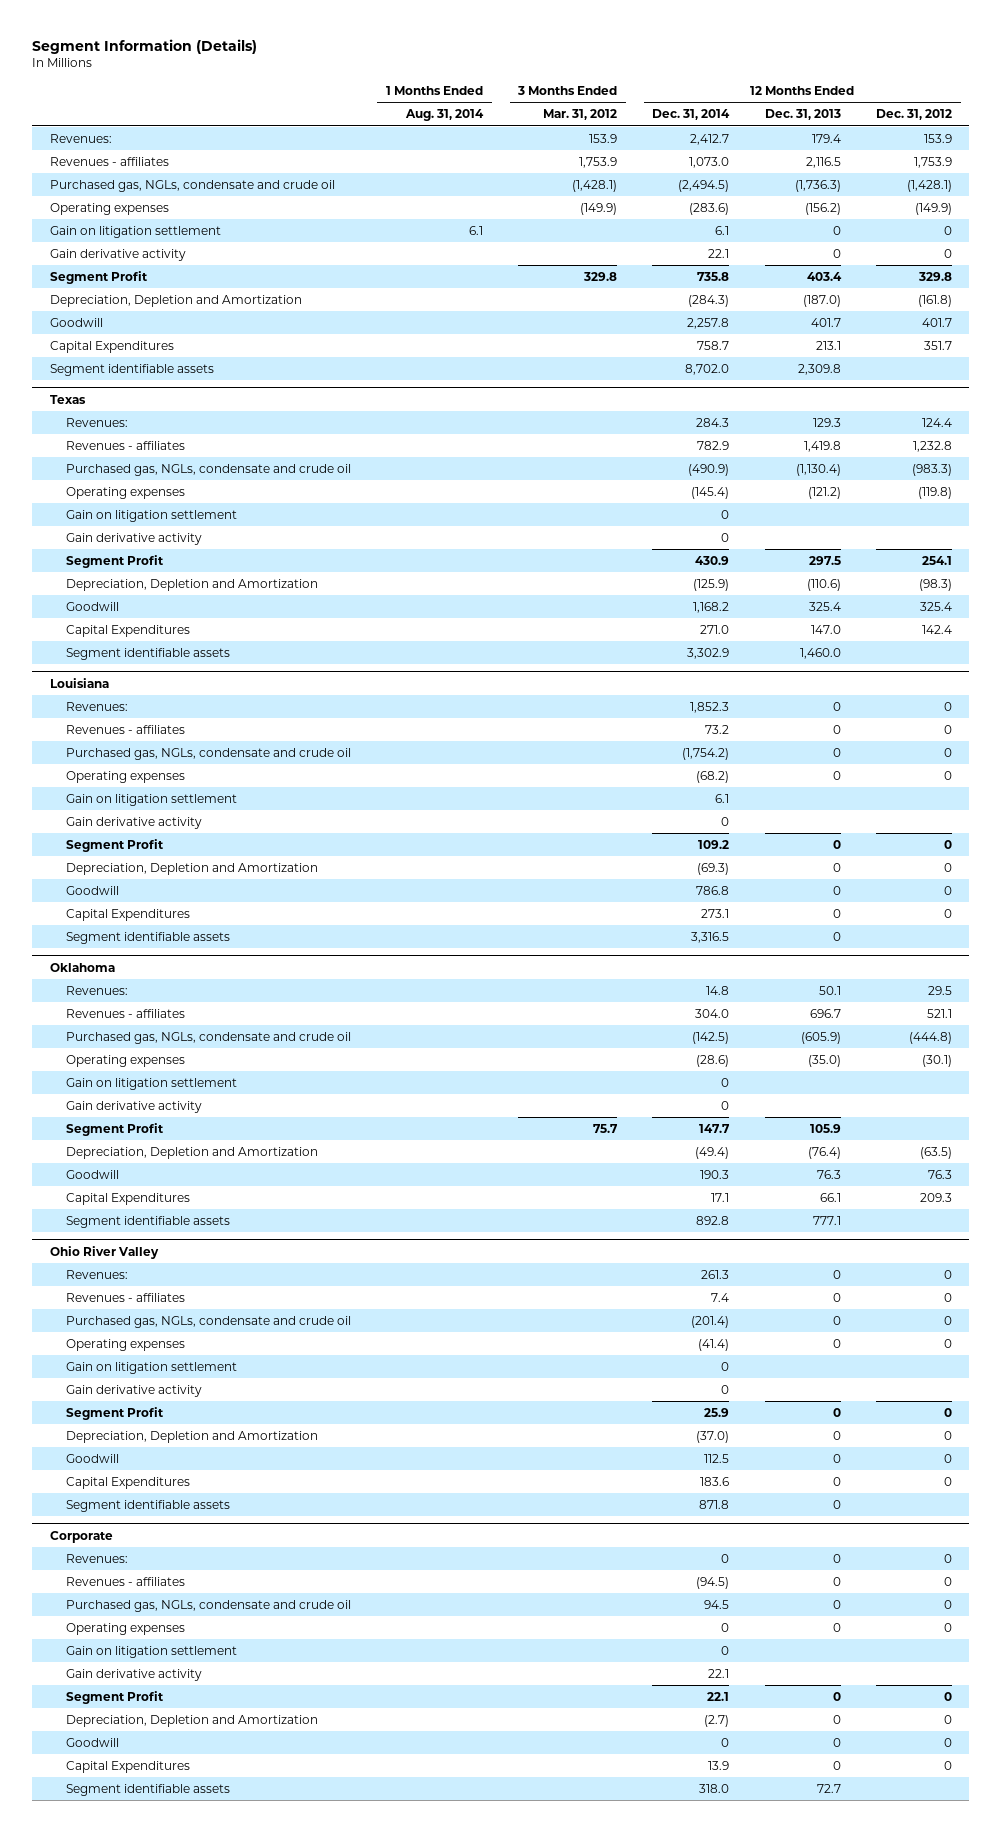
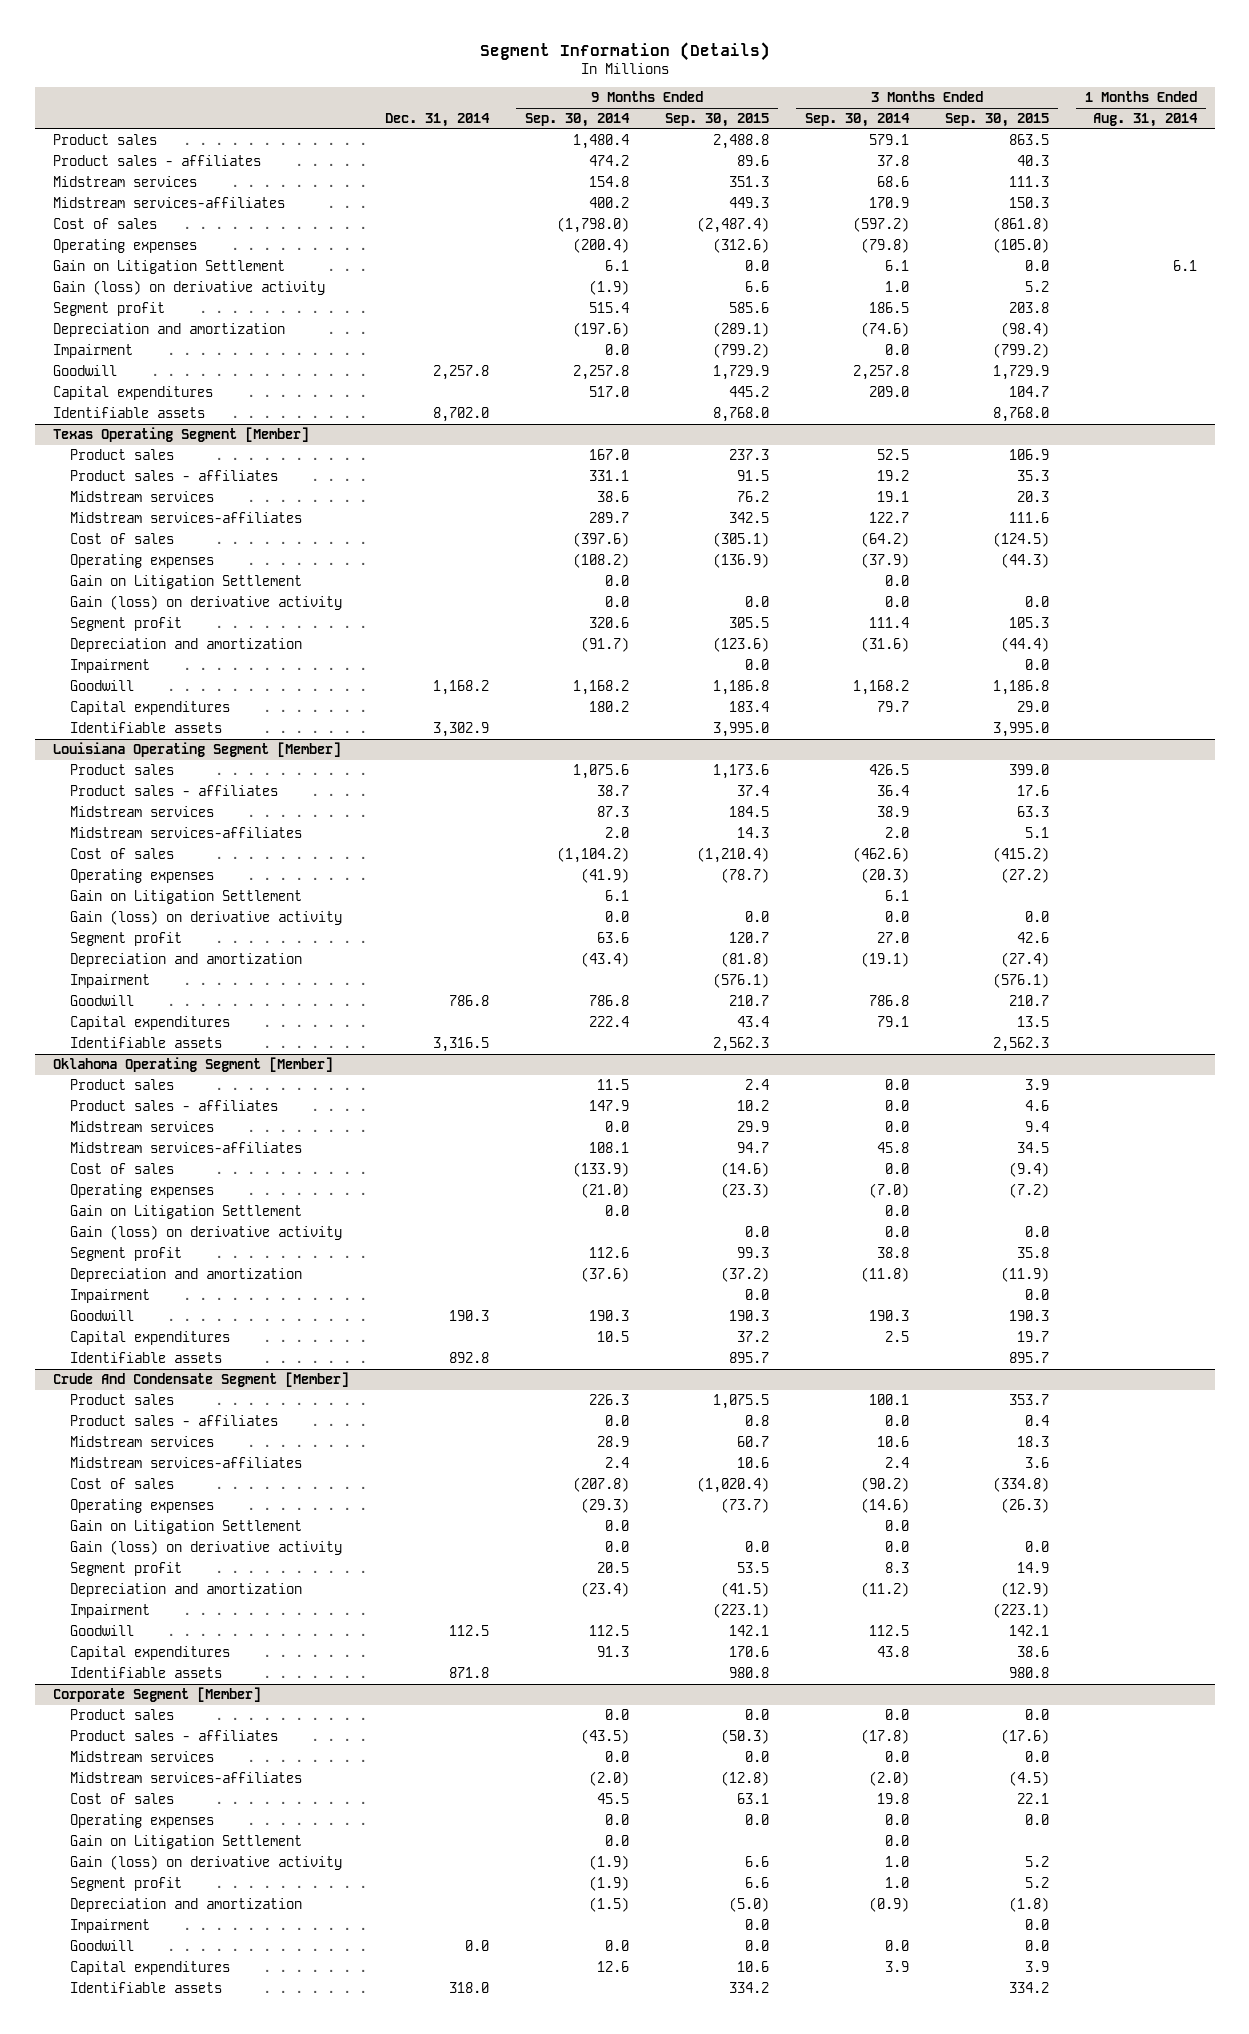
- | 1 Months Ended Aug. 31, 2014 | 3 Months Ended Mar. 31, 2012 | 12 Months Ended Dec. 31, 2014 | 12 Months Ended Dec. 31, 2013 | 12 Months Ended Dec. 31, 2012
+ | Dec. 31, 2014 | 9 Months Ended Sep. 30, 2014 | 9 Months Ended Sep. 30, 2015 | 3 Months Ended Sep. 30, 2014 | 3 Months Ended Sep. 30, 2015 | 1 Months Ended Aug. 31, 2014
- Revenues: | | 153.9 | 2,412.7 | 179.4 | 153.9
- Revenues - affiliates | | 1,753.9 | 1,073.0 | 2,116.5 | 1,753.9
- Purchased gas, NGLs, condensate and crude oil | | (1,428.1) | (2,494.5) | (1,736.3) | (1,428.1)
+ Product sales | | 1,480.4 | 2,488.8 | 579.1 | 863.5 |
+ Product sales - affiliates | | 474.2 | 89.6 | 37.8 | 40.3 |
+ Midstream services | | 154.8 | 351.3 | 68.6 | 111.3 |
+ Midstream services-affiliates | | 400.2 | 449.3 | 170.9 | 150.3 |
+ Cost of sales | | (1,798.0) | (2,487.4) | (597.2) | (861.8) |
- Gain on litigation settlement | 6.1 | | 6.1 | 0 | 0
- Gain derivative activity | | | 22.1 | 0 | 0
- Segment Profit | | 329.8 | 735.8 | 403.4 | 329.8
- Depreciation, Depletion and Amortization | | | (284.3) | (187.0) | (161.8)
+ Gain on Litigation Settlement | | 6.1 | 0.0 | 6.1 | 0.0 | 6.1
+ Gain (loss) on derivative activity | | (1.9) | 6.6 | 1.0 | 5.2 |
+ Segment profit | | 515.4 | 585.6 | 186.5 | 203.8 |
+ Depreciation and amortization | | (197.6) | (289.1) | (74.6) | (98.4) |
+ Impairment | | 0.0 | (799.2) | 0.0 | (799.2) |
- Capital Expenditures | | | 758.7 | 213.1 | 351.7
- Segment identifiable assets | | | 8,702.0 | 2,309.8 |
- Texas
- Revenues: | | | 284.3 | 129.3 | 124.4
- Revenues - affiliates | | | 782.9 | 1,419.8 | 1,232.8
- Purchased gas, NGLs, condensate and crude oil | | | (490.9) | (1,130.4) | (983.3)
+ Capital expenditures | | 517.0 | 445.2 | 209.0 | 104.7 |
+ Identifiable assets | 8,702.0 | | 8,768.0 | | 8,768.0 |
+ Texas Operating Segment [Member]
+ Product sales | | 167.0 | 237.3 | 52.5 | 106.9 |
+ Product sales - affiliates | | 331.1 | 91.5 | 19.2 | 35.3 |
+ Midstream services | | 38.6 | 76.2 | 19.1 | 20.3 |
+ Midstream services-affiliates | | 289.7 | 342.5 | 122.7 | 111.6 |
+ Cost of sales | | (397.6) | (305.1) | (64.2) | (124.5) |
- Gain on litigation settlement | | | 0 | |
- Gain derivative activity | | | 0 | |
- Segment Profit | | | 430.9 | 297.5 | 254.1
- Depreciation, Depletion and Amortization | | | (125.9) | (110.6) | (98.3)
+ Gain on Litigation Settlement | | 0.0 | | 0.0 | |
+ Gain (loss) on derivative activity | | 0.0 | 0.0 | 0.0 | 0.0 |
+ Segment profit | | 320.6 | 305.5 | 111.4 | 105.3 |
+ Depreciation and amortization | | (91.7) | (123.6) | (31.6) | (44.4) |
+ Impairment | | | 0.0 | | 0.0 |
- Capital Expenditures | | | 271.0 | 147.0 | 142.4
- Segment identifiable assets | | | 3,302.9 | 1,460.0 |
- Louisiana
- Revenues: | | | 1,852.3 | 0 | 0
- Revenues - affiliates | | | 73.2 | 0 | 0
- Purchased gas, NGLs, condensate and crude oil | | | (1,754.2) | 0 | 0
+ Capital expenditures | | 180.2 | 183.4 | 79.7 | 29.0 |
+ Identifiable assets | 3,302.9 | | 3,995.0 | | 3,995.0 |
+ Louisiana Operating Segment [Member]
+ Product sales | | 1,075.6 | 1,173.6 | 426.5 | 399.0 |
+ Product sales - affiliates | | 38.7 | 37.4 | 36.4 | 17.6 |
+ Midstream services | | 87.3 | 184.5 | 38.9 | 63.3 |
+ Midstream services-affiliates | | 2.0 | 14.3 | 2.0 | 5.1 |
+ Cost of sales | | (1,104.2) | (1,210.4) | (462.6) | (415.2) |
- Gain on litigation settlement | | | 6.1 | |
- Gain derivative activity | | | 0 | |
- Segment Profit | | | 109.2 | 0 | 0
- Depreciation, Depletion and Amortization | | | (69.3) | 0 | 0
+ Gain on Litigation Settlement | | 6.1 | | 6.1 | |
+ Gain (loss) on derivative activity | | 0.0 | 0.0 | 0.0 | 0.0 |
+ Segment profit | | 63.6 | 120.7 | 27.0 | 42.6 |
+ Depreciation and amortization | | (43.4) | (81.8) | (19.1) | (27.4) |
+ Impairment | | | (576.1) | | (576.1) |
- Capital Expenditures | | | 273.1 | 0 | 0
- Segment identifiable assets | | | 3,316.5 | 0 |
- Oklahoma
- Revenues: | | | 14.8 | 50.1 | 29.5
- Revenues - affiliates | | | 304.0 | 696.7 | 521.1
- Purchased gas, NGLs, condensate and crude oil | | | (142.5) | (605.9) | (444.8)
+ Capital expenditures | | 222.4 | 43.4 | 79.1 | 13.5 |
+ Identifiable assets | 3,316.5 | | 2,562.3 | | 2,562.3 |
+ Oklahoma Operating Segment [Member]
+ Product sales | | 11.5 | 2.4 | 0.0 | 3.9 |
+ Product sales - affiliates | | 147.9 | 10.2 | 0.0 | 4.6 |
+ Midstream services | | 0.0 | 29.9 | 0.0 | 9.4 |
+ Midstream services-affiliates | | 108.1 | 94.7 | 45.8 | 34.5 |
+ Cost of sales | | (133.9) | (14.6) | 0.0 | (9.4) |
- Gain on litigation settlement | | | 0 | |
- Gain derivative activity | | | 0 | |
- Segment Profit | | 75.7 | 147.7 | 105.9 |
- Depreciation, Depletion and Amortization | | | (49.4) | (76.4) | (63.5)
+ Gain on Litigation Settlement | | 0.0 | | 0.0 | |
+ Gain (loss) on derivative activity | | | 0.0 | 0.0 | 0.0 |
+ Segment profit | | 112.6 | 99.3 | 38.8 | 35.8 |
+ Depreciation and amortization | | (37.6) | (37.2) | (11.8) | (11.9) |
+ Impairment | | | 0.0 | | 0.0 |
- Capital Expenditures | | | 17.1 | 66.1 | 209.3
- Segment identifiable assets | | | 892.8 | 777.1 |
- Ohio River Valley
- Revenues: | | | 261.3 | 0 | 0
- Revenues - affiliates | | | 7.4 | 0 | 0
- Purchased gas, NGLs, condensate and crude oil | | | (201.4) | 0 | 0
- Operating expenses | | | (41.4) | 0 | 0
- Gain on litigation settlement | | | 0 | |
- Gain derivative activity | | | 0 | |
- Segment Profit | | | 25.9 | 0 | 0
- Depreciation, Depletion and Amortization | | | (37.0) | 0 | 0
- Goodwill | | | 112.5 | 0 | 0
- Capital Expenditures | | | 183.6 | 0 | 0
- Segment identifiable assets | | | 871.8 | 0 |
- Corporate
- Revenues: | | | 0 | 0 | 0
- Revenues - affiliates | | | (94.5) | 0 | 0
- Purchased gas, NGLs, condensate and crude oil | | | 94.5 | 0 | 0
+ Capital expenditures | | 10.5 | 37.2 | 2.5 | 19.7 |
+ Identifiable assets | 892.8 | | 895.7 | | 895.7 |
+ Crude And Condensate Segment [Member]
+ Product sales | | 226.3 | 1,075.5 | 100.1 | 353.7 |
+ Product sales - affiliates | | 0.0 | 0.8 | 0.0 | 0.4 |
+ Midstream services | | 28.9 | 60.7 | 10.6 | 18.3 |
+ Midstream services-affiliates | | 2.4 | 10.6 | 2.4 | 3.6 |
+ Cost of sales | | (207.8) | (1,020.4) | (90.2) | (334.8) |
+ Operating expenses | | (29.3) | (73.7) | (14.6) | (26.3) |
+ Gain on Litigation Settlement | | 0.0 | | 0.0 | |
+ Gain (loss) on derivative activity | | 0.0 | 0.0 | 0.0 | 0.0 |
+ Segment profit | | 20.5 | 53.5 | 8.3 | 14.9 |
+ Depreciation and amortization | | (23.4) | (41.5) | (11.2) | (12.9) |
+ Impairment | | | (223.1) | | (223.1) |
+ Goodwill | 112.5 | 112.5 | 142.1 | 112.5 | 142.1 |
+ Capital expenditures | | 91.3 | 170.6 | 43.8 | 38.6 |
+ Identifiable assets | 871.8 | | 980.8 | | 980.8 |
+ Corporate Segment [Member]
+ Product sales | | 0.0 | 0.0 | 0.0 | 0.0 |
+ Product sales - affiliates | | (43.5) | (50.3) | (17.8) | (17.6) |
+ Midstream services | | 0.0 | 0.0 | 0.0 | 0.0 |
+ Midstream services-affiliates | | (2.0) | (12.8) | (2.0) | (4.5) |
+ Cost of sales | | 45.5 | 63.1 | 19.8 | 22.1 |
- Gain on litigation settlement | | | 0 | |
- Gain derivative activity | | | 22.1 | |
- Segment Profit | | | 22.1 | 0 | 0
- Depreciation, Depletion and Amortization | | | (2.7) | 0 | 0
+ Gain on Litigation Settlement | | 0.0 | | 0.0 | |
+ Gain (loss) on derivative activity | | (1.9) | 6.6 | 1.0 | 5.2 |
+ Segment profit | | (1.9) | 6.6 | 1.0 | 5.2 |
+ Depreciation and amortization | | (1.5) | (5.0) | (0.9) | (1.8) |
+ Impairment | | | 0.0 | | 0.0 |
- Capital Expenditures | | | 13.9 | 0 | 0
- Segment identifiable assets | | | 318.0 | 72.7 |
+ Capital expenditures | | 12.6 | 10.6 | 3.9 | 3.9 |
+ Identifiable assets | 318.0 | | 334.2 | | 334.2 |

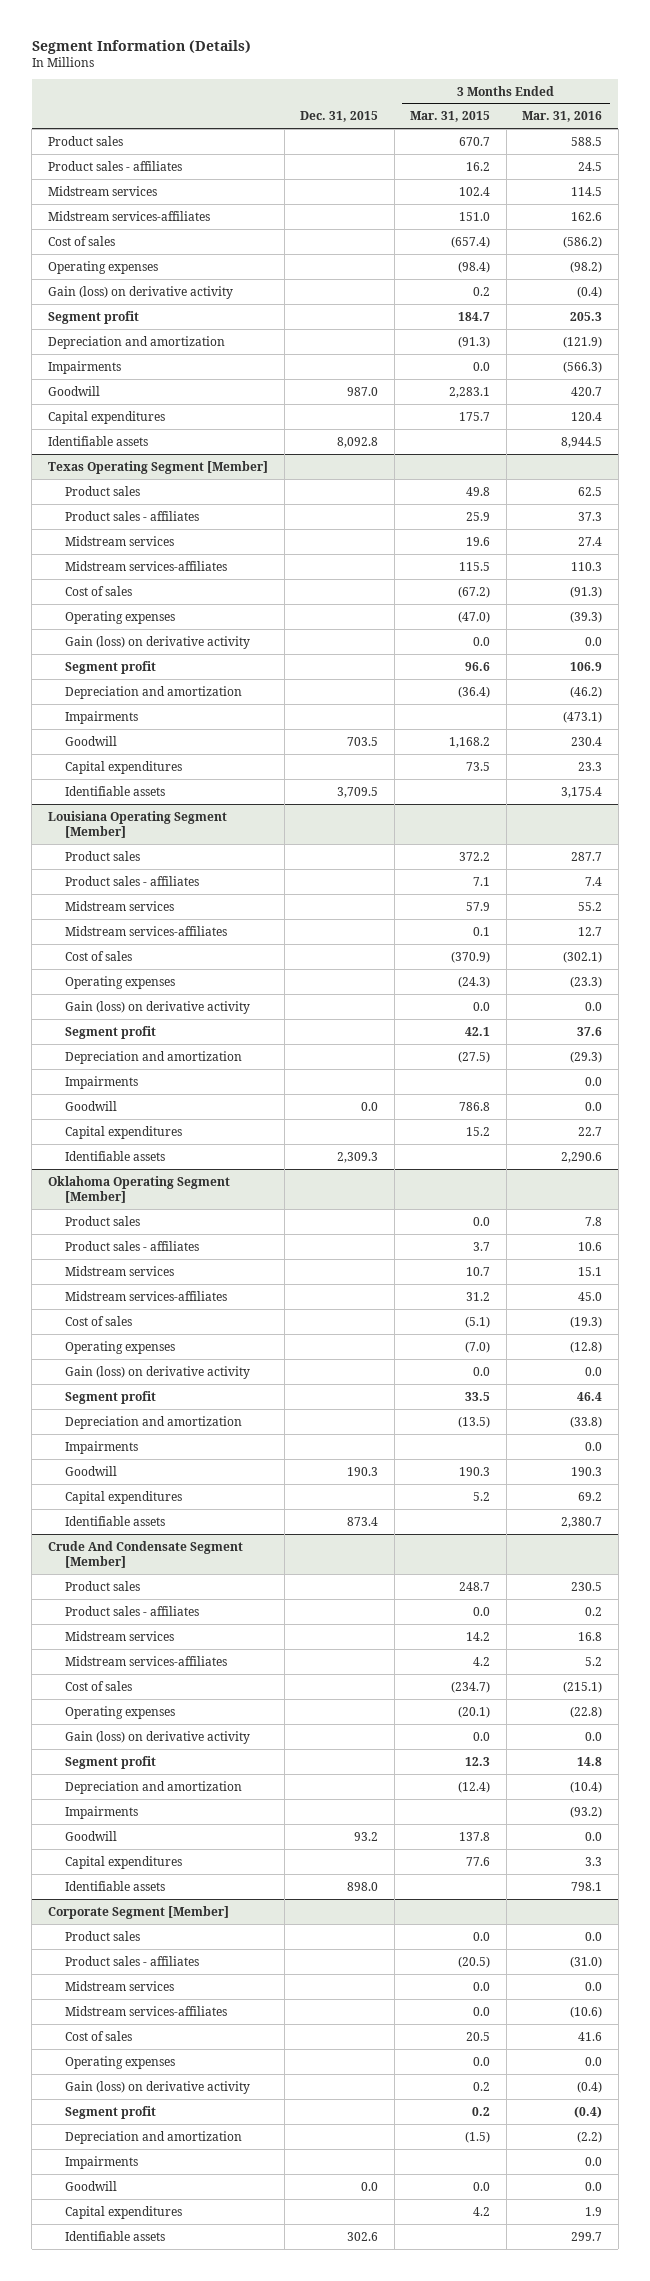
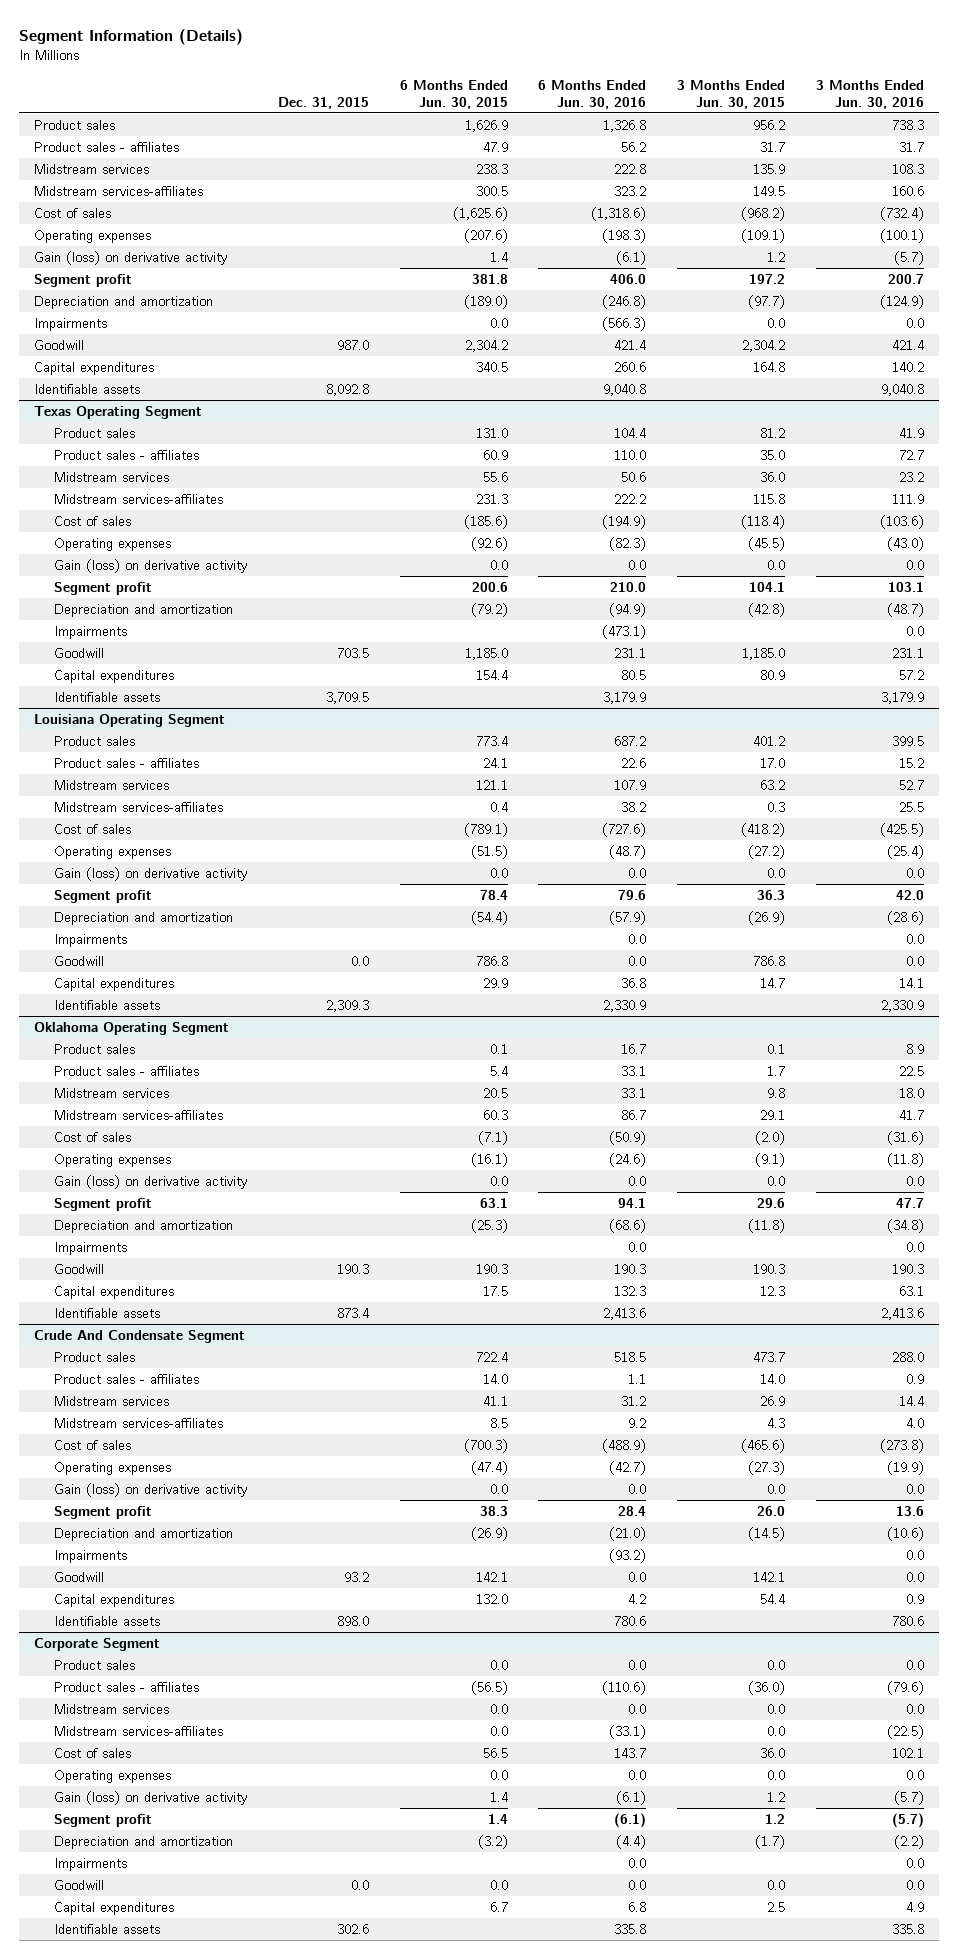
- | Dec. 31, 2015 | 3 Months Ended Mar. 31, 2015 | 3 Months Ended Mar. 31, 2016
+ | Dec. 31, 2015 | 6 Months Ended Jun. 30, 2015 | 6 Months Ended Jun. 30, 2016 | 3 Months Ended Jun. 30, 2015 | 3 Months Ended Jun. 30, 2016
- Texas Operating Segment [Member]
+ Texas Operating Segment
- Louisiana Operating Segment [Member]
+ Louisiana Operating Segment
- Oklahoma Operating Segment [Member]
+ Oklahoma Operating Segment
- Crude And Condensate Segment [Member]
+ Crude And Condensate Segment
- Corporate Segment [Member]
+ Corporate Segment

